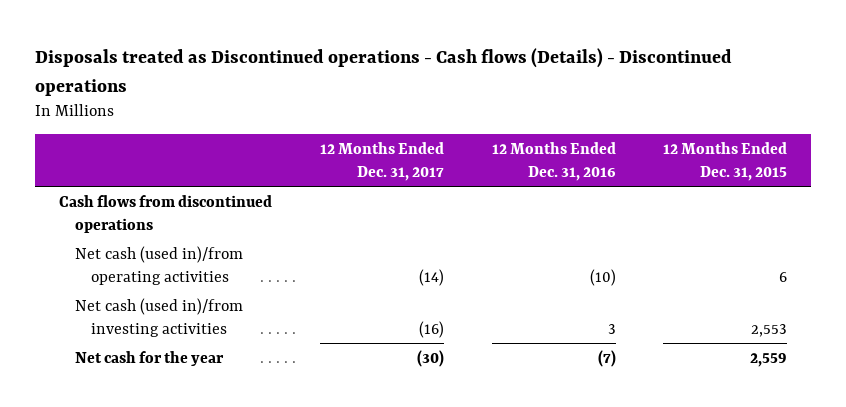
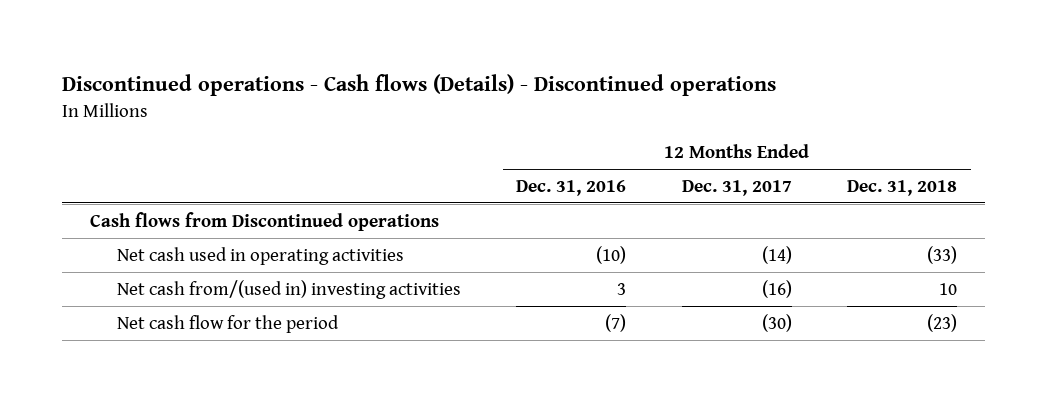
- Disposals treated as Discontinued operations - Cash flows (Details) - Discontinued operations
+ Discontinued operations - Cash flows (Details) - Discontinued operations
- | 12 Months Ended Dec. 31, 2017 | 12 Months Ended Dec. 31, 2016 | 12 Months Ended Dec. 31, 2015
+ | 12 Months Ended Dec. 31, 2016 | 12 Months Ended Dec. 31, 2017 | 12 Months Ended Dec. 31, 2018
- Cash flows from discontinued operations
- Net cash (used in)/from operating activities | (14) | (10) | 6
- Net cash (used in)/from investing activities | (16) | 3 | 2,553
- Net cash for the year | (30) | (7) | 2,559
+ Cash flows from Discontinued operations
+ Net cash used in operating activities | (10) | (14) | (33)
+ Net cash from/(used in) investing activities | 3 | (16) | 10
+ Net cash flow for the period | (7) | (30) | (23)

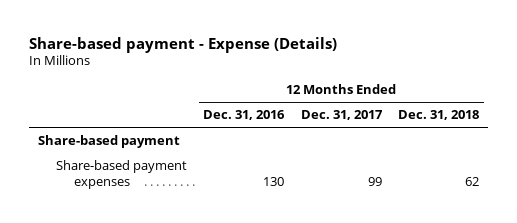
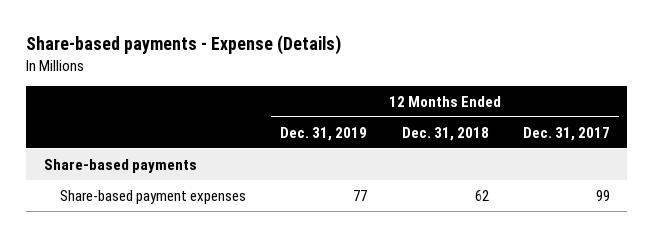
- Share-based payment - Expense (Details)
+ Share-based payments - Expense (Details)
- | 12 Months Ended Dec. 31, 2016 | 12 Months Ended Dec. 31, 2017 | 12 Months Ended Dec. 31, 2018
+ | 12 Months Ended Dec. 31, 2019 | 12 Months Ended Dec. 31, 2018 | 12 Months Ended Dec. 31, 2017
- Share-based payment
+ Share-based payments

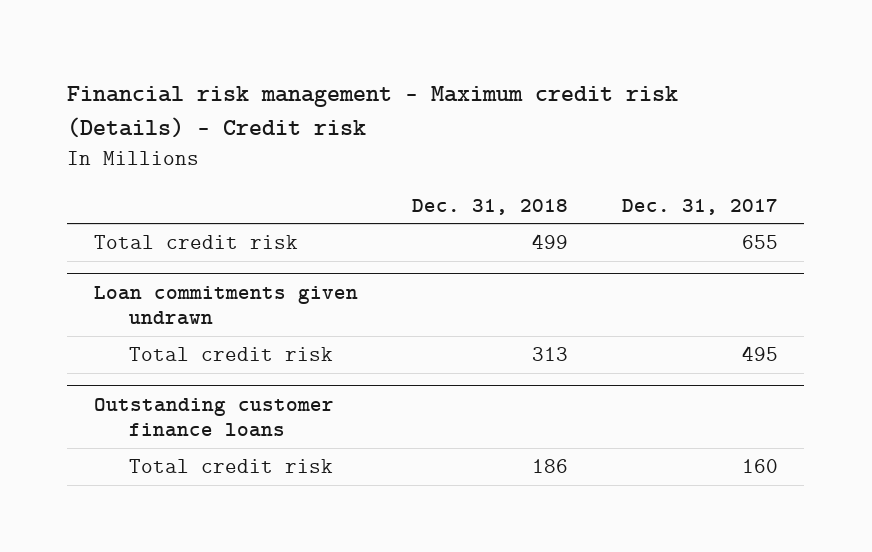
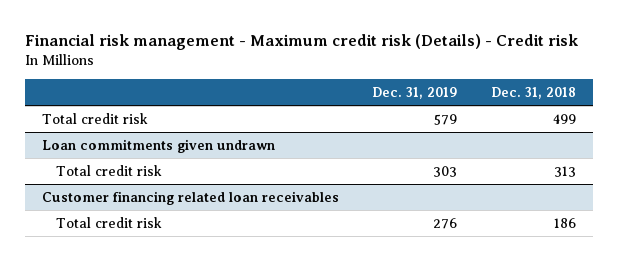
- | Dec. 31, 2018 | Dec. 31, 2017
+ | Dec. 31, 2019 | Dec. 31, 2018
- Outstanding customer finance loans
+ Customer financing related loan receivables

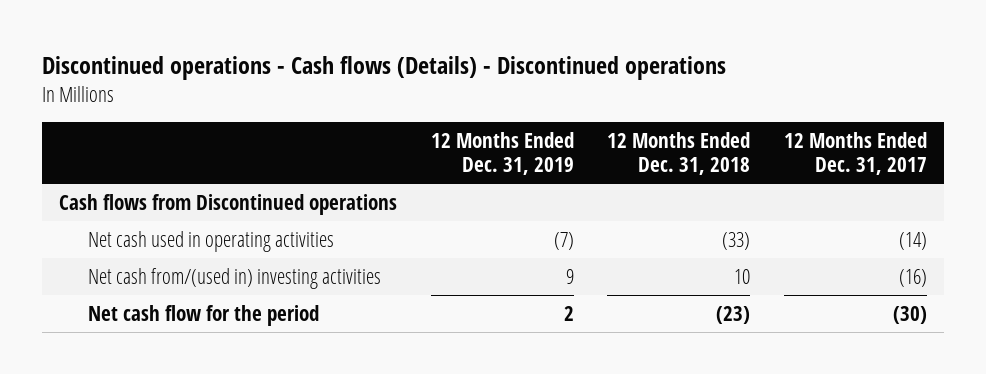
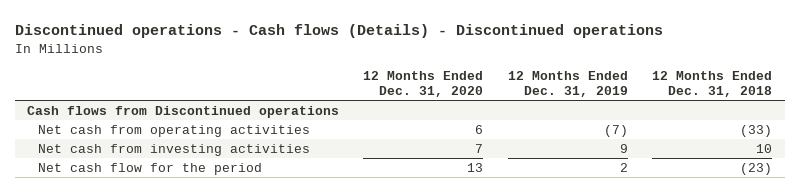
- | 12 Months Ended Dec. 31, 2019 | 12 Months Ended Dec. 31, 2018 | 12 Months Ended Dec. 31, 2017
+ | 12 Months Ended Dec. 31, 2020 | 12 Months Ended Dec. 31, 2019 | 12 Months Ended Dec. 31, 2018
- Net cash used in operating activities | (7) | (33) | (14)
- Net cash from/(used in) investing activities | 9 | 10 | (16)
+ Net cash from operating activities | 6 | (7) | (33)
+ Net cash from investing activities | 7 | 9 | 10

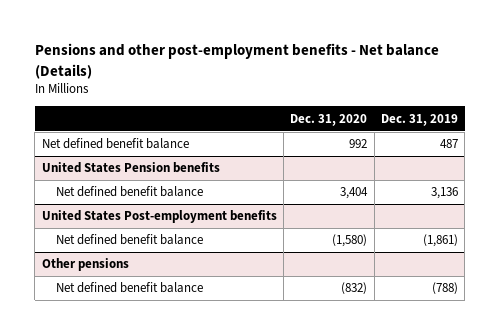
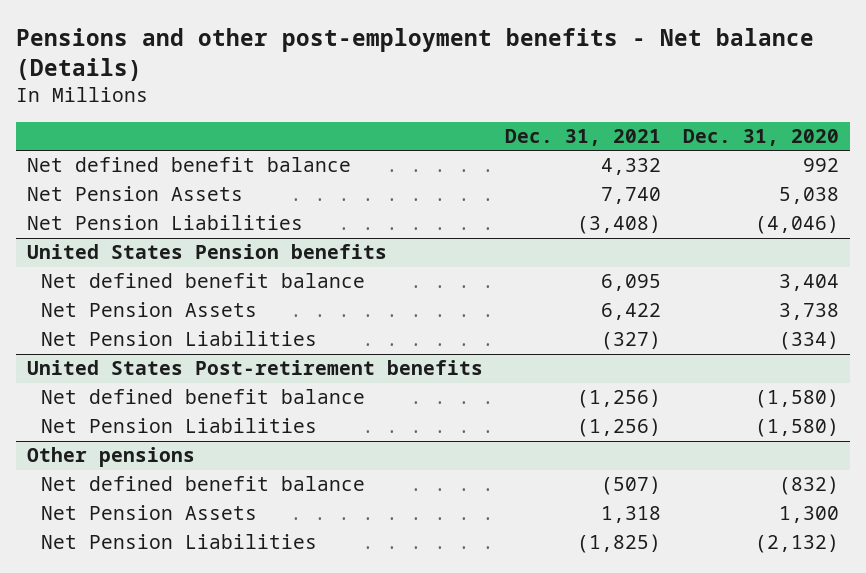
- | Dec. 31, 2020 | Dec. 31, 2019
+ | Dec. 31, 2021 | Dec. 31, 2020
+ Net Pension Assets | 7,740 | 5,038
+ Net Pension Liabilities | (3,408) | (4,046)
- United States Post-employment benefits
@ United States Pension benefits
+ Net Pension Assets | 6,422 | 3,738
+ Net Pension Liabilities | (327) | (334)
+ United States Post-retirement benefits
+ Net Pension Liabilities | (1,256) | (1,580)
@ Other pensions
+ Net Pension Assets | 1,318 | 1,300
+ Net Pension Liabilities | (1,825) | (2,132)

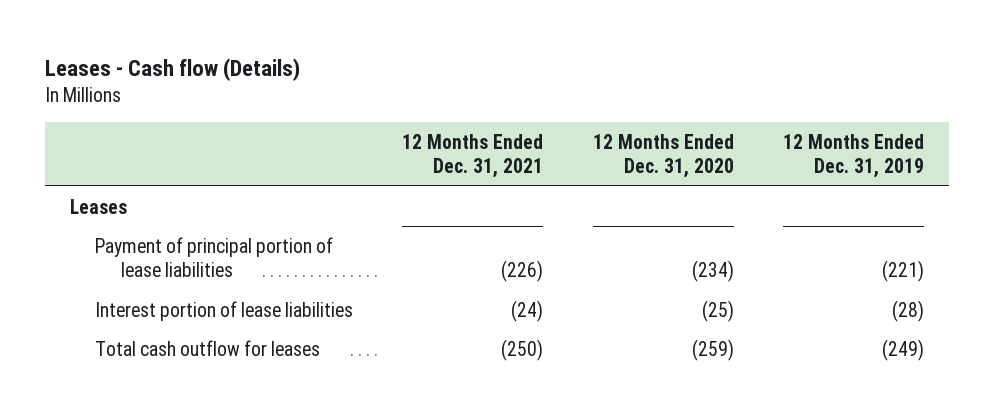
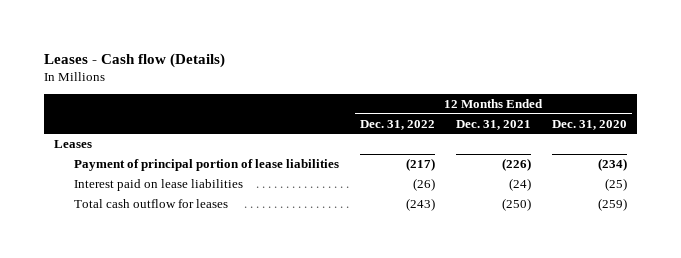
- | 12 Months Ended Dec. 31, 2021 | 12 Months Ended Dec. 31, 2020 | 12 Months Ended Dec. 31, 2019
+ | 12 Months Ended Dec. 31, 2022 | 12 Months Ended Dec. 31, 2021 | 12 Months Ended Dec. 31, 2020
- Interest portion of lease liabilities | (24) | (25) | (28)
+ Interest paid on lease liabilities | (26) | (24) | (25)

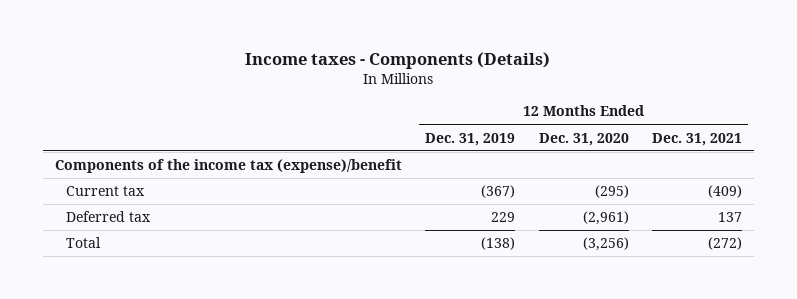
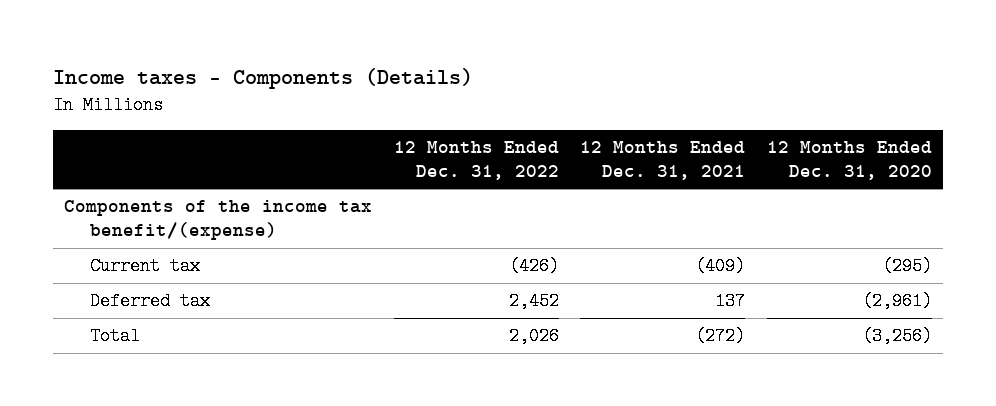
- | 12 Months Ended Dec. 31, 2019 | 12 Months Ended Dec. 31, 2020 | 12 Months Ended Dec. 31, 2021
+ | 12 Months Ended Dec. 31, 2022 | 12 Months Ended Dec. 31, 2021 | 12 Months Ended Dec. 31, 2020
- Components of the income tax (expense)/benefit
+ Components of the income tax benefit/(expense)

